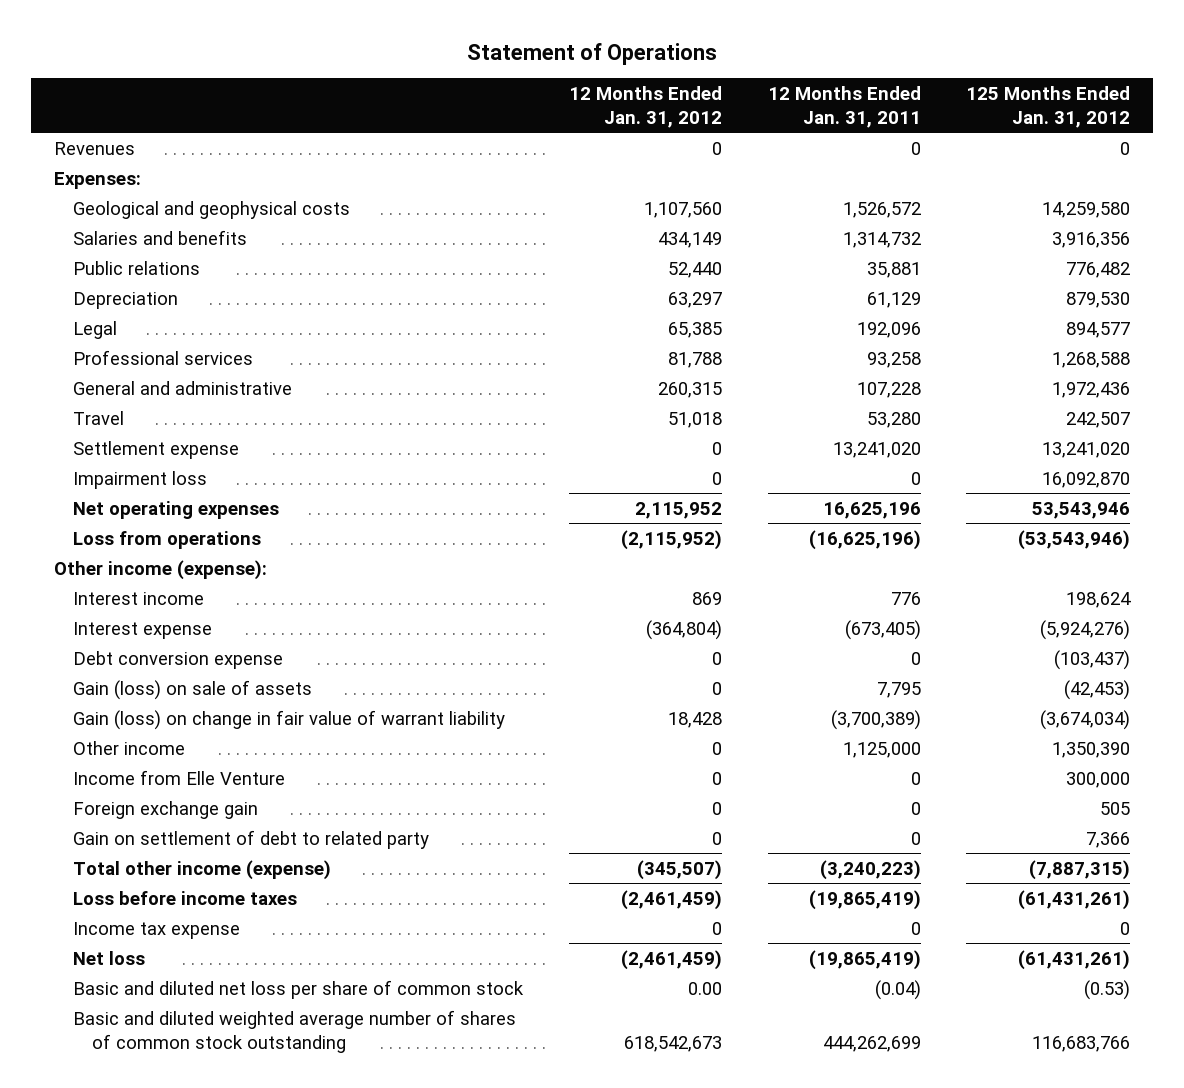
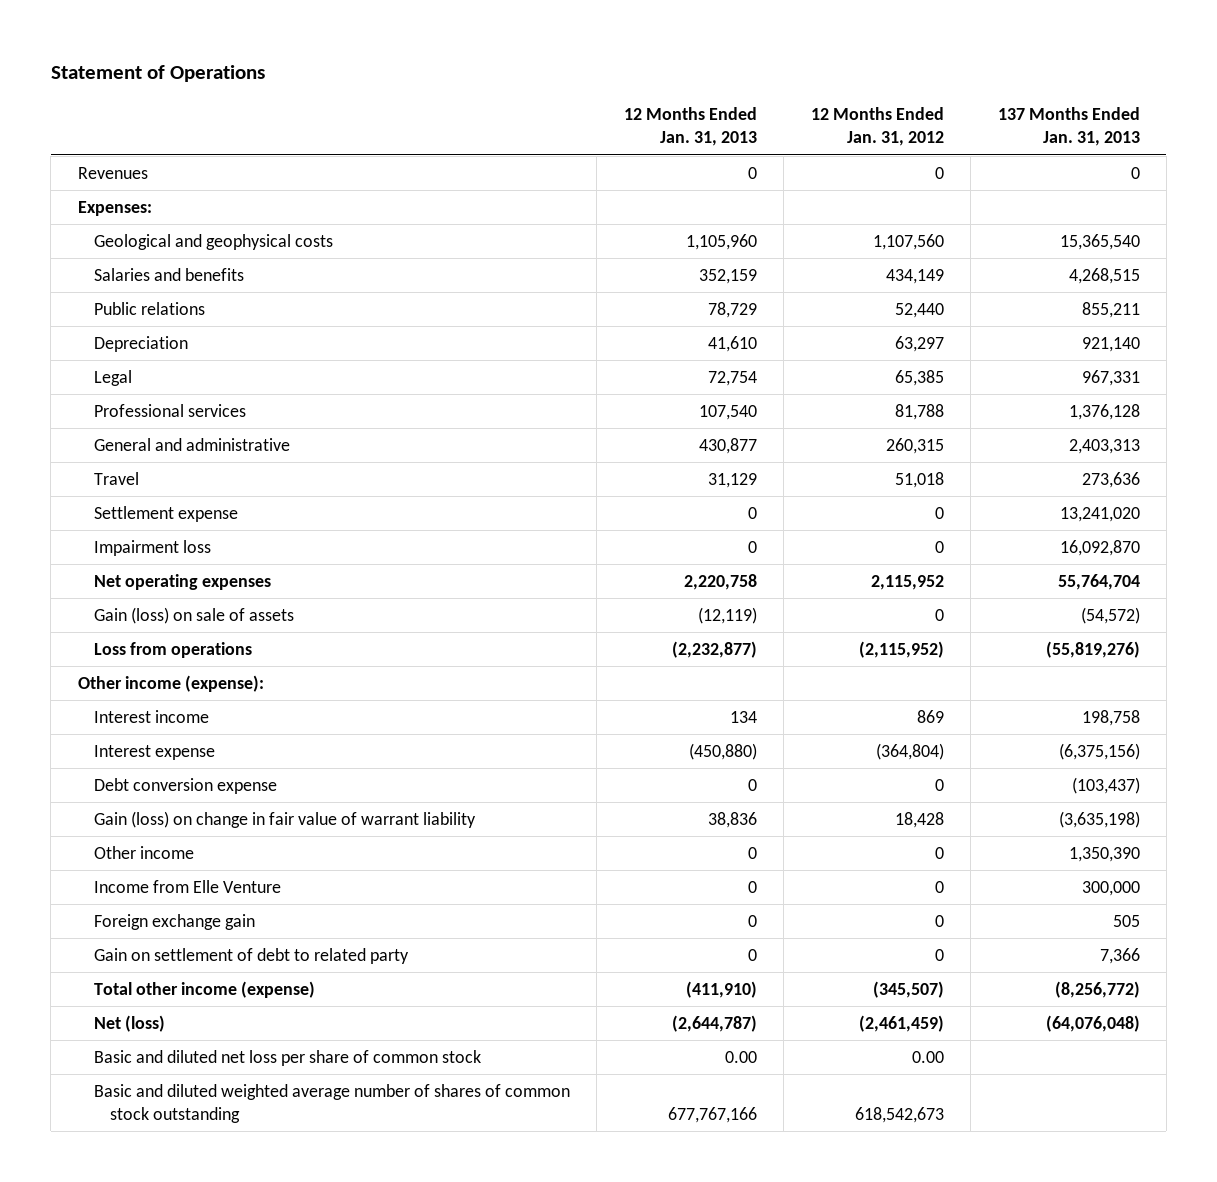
- | 12 Months Ended Jan. 31, 2012 | 12 Months Ended Jan. 31, 2011 | 125 Months Ended Jan. 31, 2012
+ | 12 Months Ended Jan. 31, 2013 | 12 Months Ended Jan. 31, 2012 | 137 Months Ended Jan. 31, 2013
moved up: Gain (loss) on sale of assets | (12,119) | 0 | (54,572)
- Loss before income taxes | (2,461,459) | (19,865,419) | (61,431,261)
- Income tax expense | 0 | 0 | 0
- Net loss | (2,461,459) | (19,865,419) | (61,431,261)
+ Net (loss) | (2,644,787) | (2,461,459) | (64,076,048)

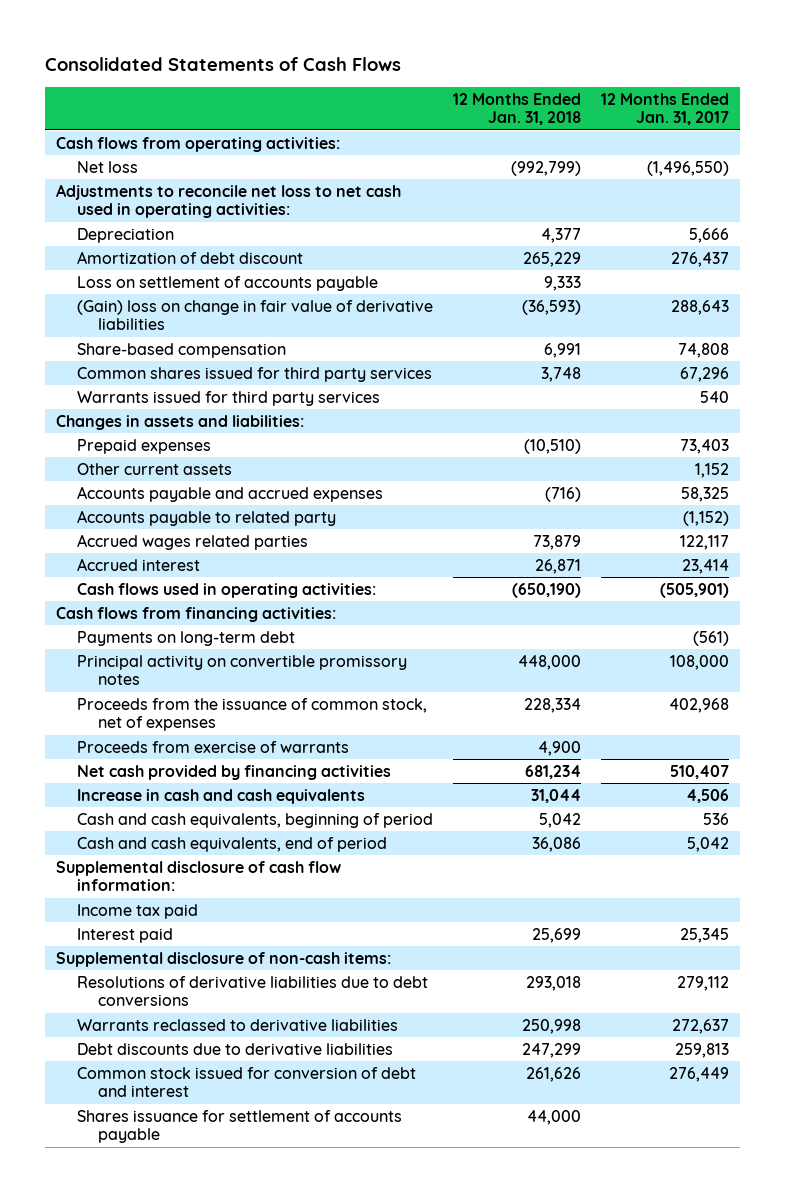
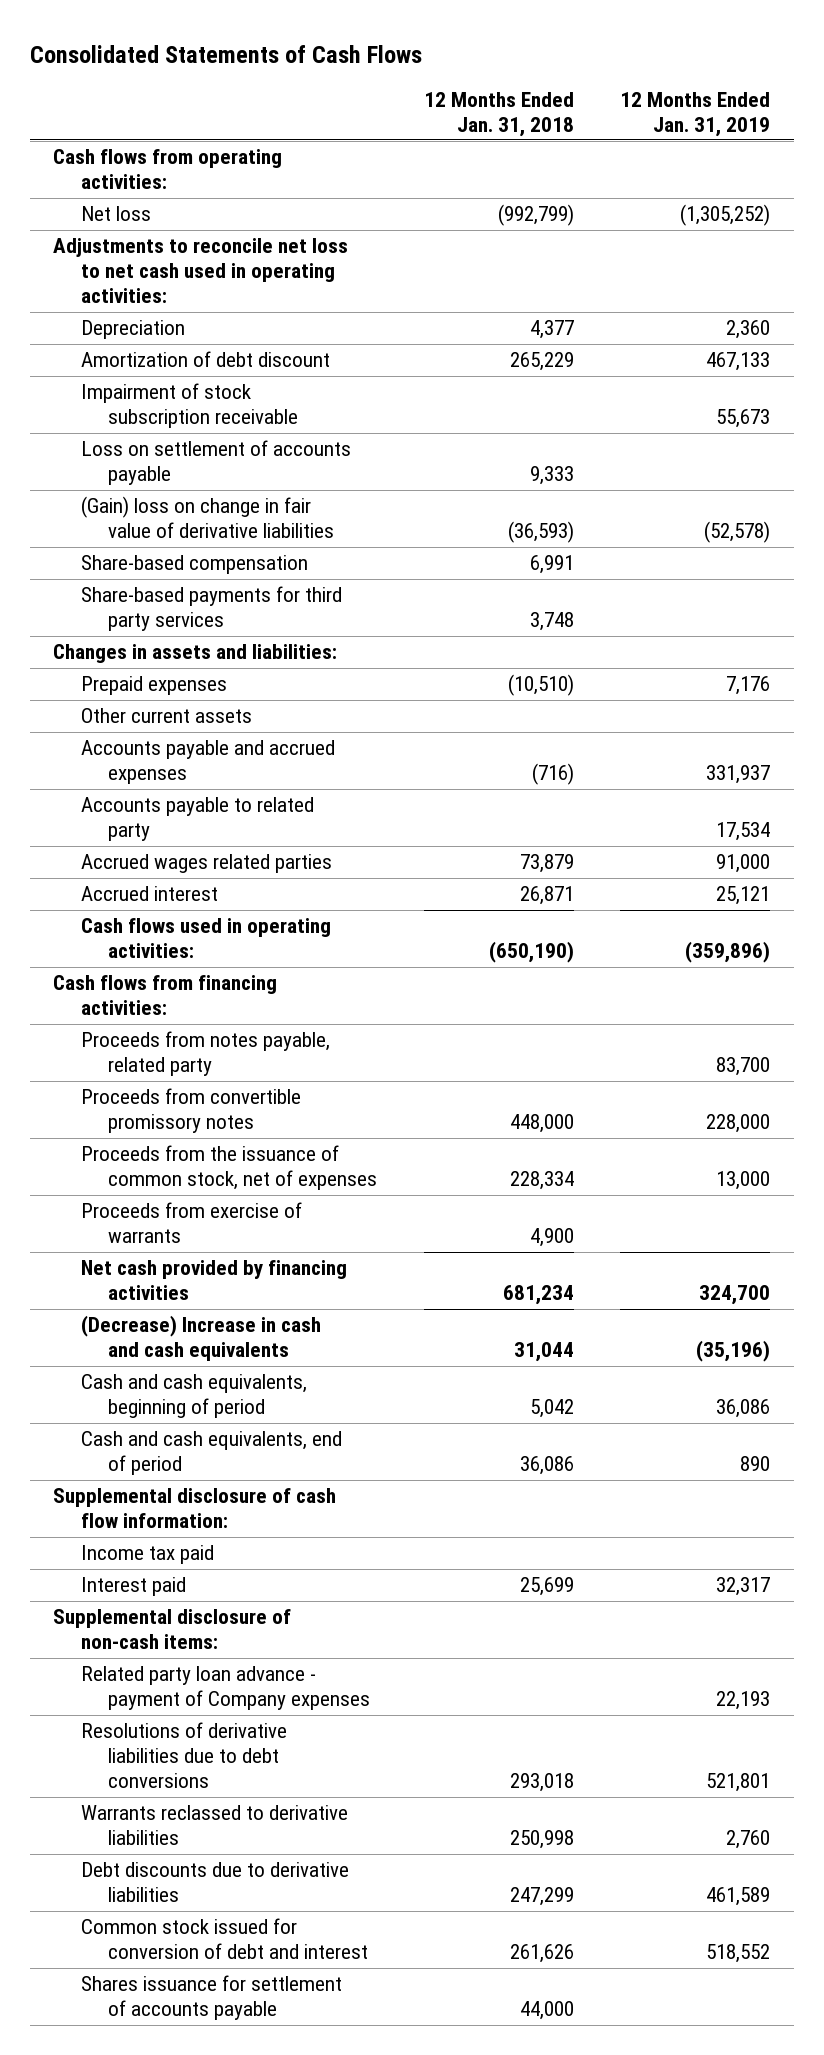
- | 12 Months Ended Jan. 31, 2018 | 12 Months Ended Jan. 31, 2017
+ | 12 Months Ended Jan. 31, 2018 | 12 Months Ended Jan. 31, 2019
+ Impairment of stock subscription receivable | | 55,673
- Common shares issued for third party services | 3,748 | 67,296
- Warrants issued for third party services | | 540
+ Share-based payments for third party services | 3,748 |
- Payments on long-term debt | | (561)
- Principal activity on convertible promissory notes | 448,000 | 108,000
+ Proceeds from notes payable, related party | | 83,700
+ Proceeds from convertible promissory notes | 448,000 | 228,000
- Increase in cash and cash equivalents | 31,044 | 4,506
+ (Decrease) Increase in cash and cash equivalents | 31,044 | (35,196)
+ Related party loan advance - payment of Company expenses | | 22,193

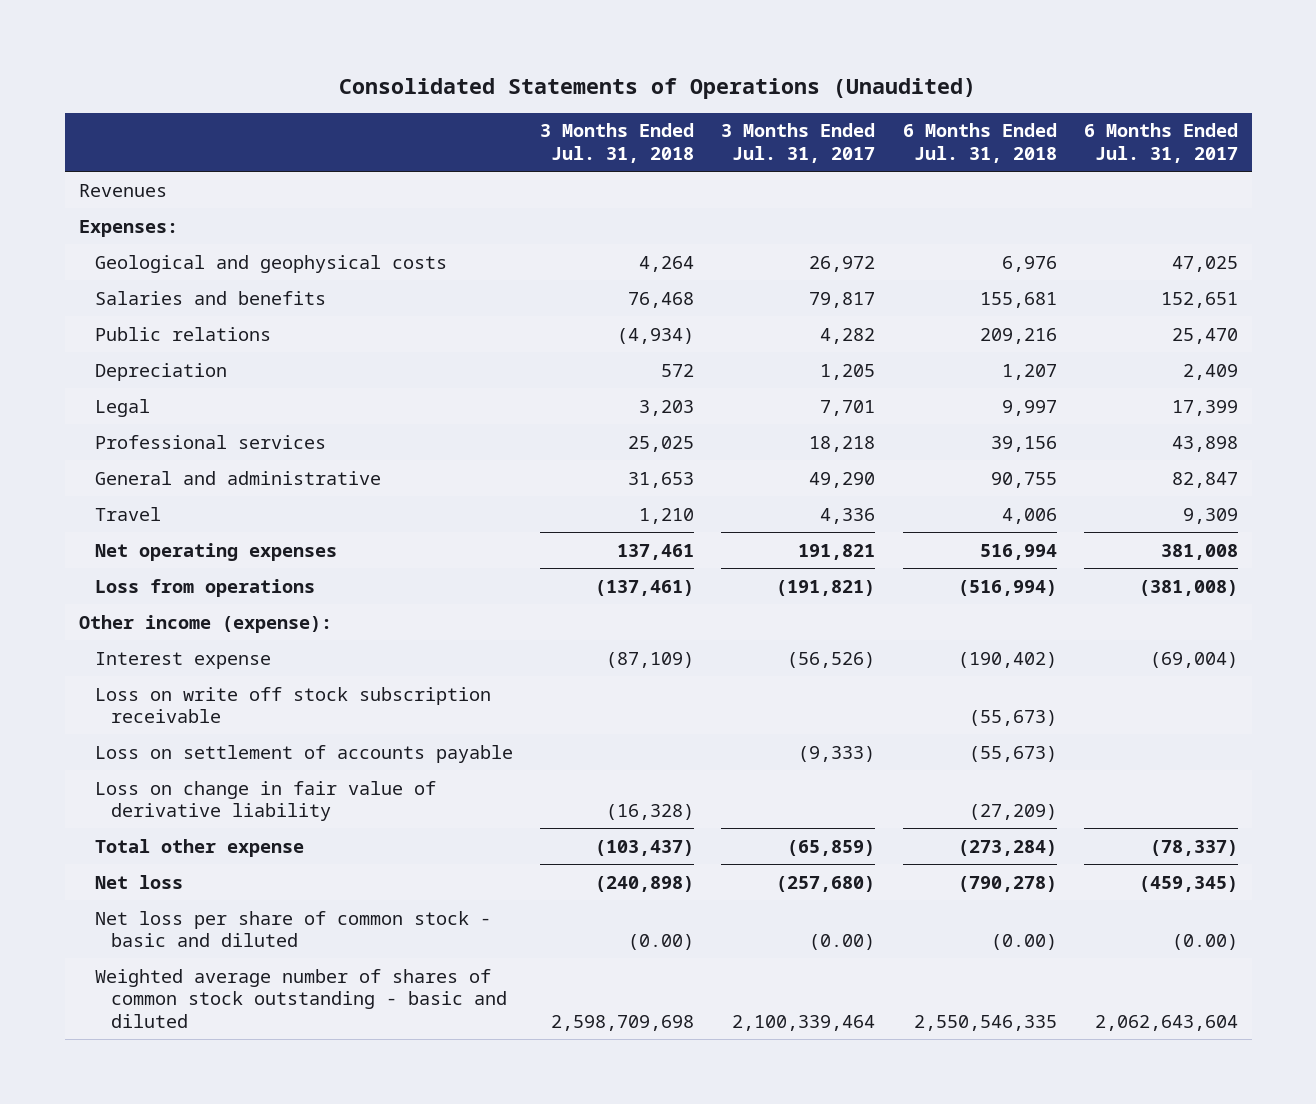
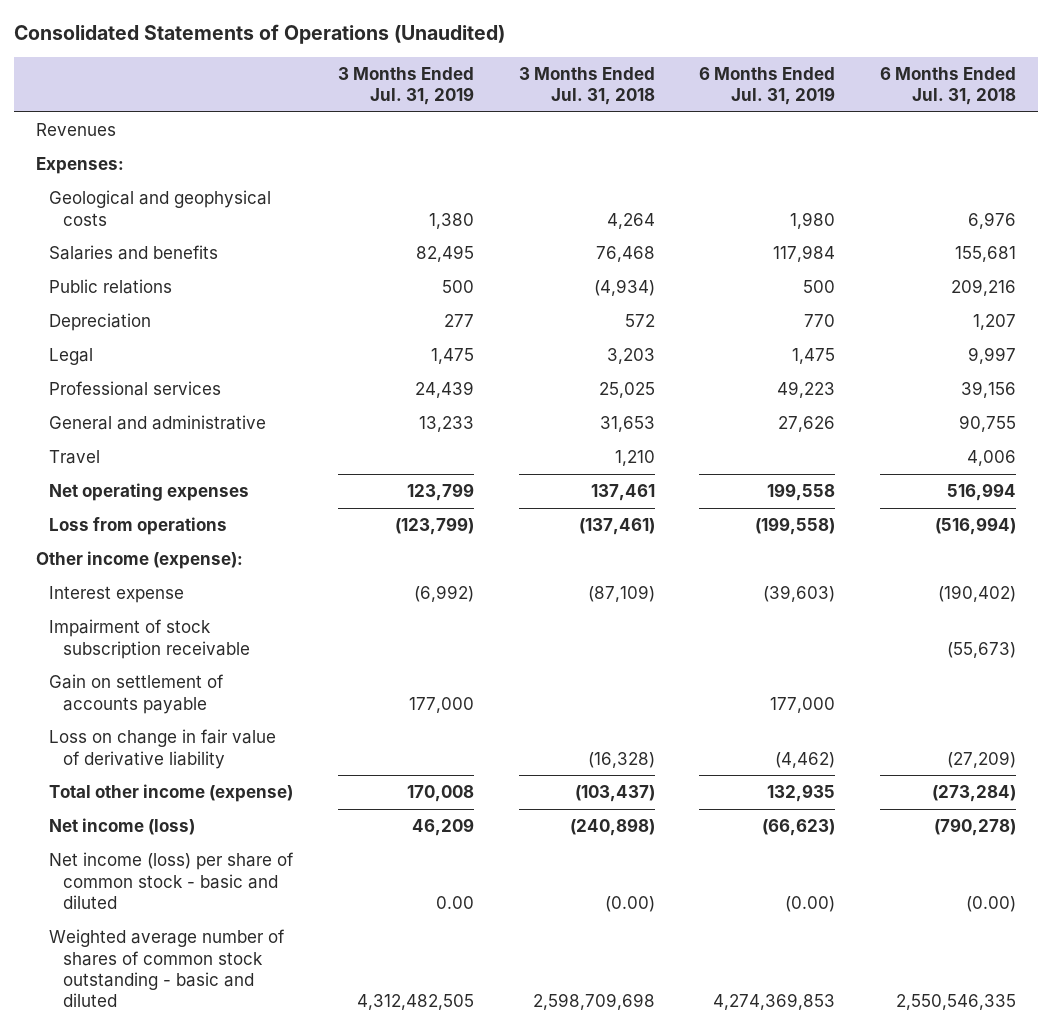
- | 3 Months Ended Jul. 31, 2018 | 3 Months Ended Jul. 31, 2017 | 6 Months Ended Jul. 31, 2018 | 6 Months Ended Jul. 31, 2017
+ | 3 Months Ended Jul. 31, 2019 | 3 Months Ended Jul. 31, 2018 | 6 Months Ended Jul. 31, 2019 | 6 Months Ended Jul. 31, 2018
- Loss on write off stock subscription receivable | | | (55,673) |
- Loss on settlement of accounts payable | | (9,333) | (55,673) |
+ Impairment of stock subscription receivable | | | | (55,673)
+ Gain on settlement of accounts payable | 177,000 | | 177,000 |
- Total other expense | (103,437) | (65,859) | (273,284) | (78,337)
- Net loss | (240,898) | (257,680) | (790,278) | (459,345)
- Net loss per share of common stock - basic and diluted | (0.00) | (0.00) | (0.00) | (0.00)
+ Total other income (expense) | 170,008 | (103,437) | 132,935 | (273,284)
+ Net income (loss) | 46,209 | (240,898) | (66,623) | (790,278)
+ Net income (loss) per share of common stock - basic and diluted | 0.00 | (0.00) | (0.00) | (0.00)

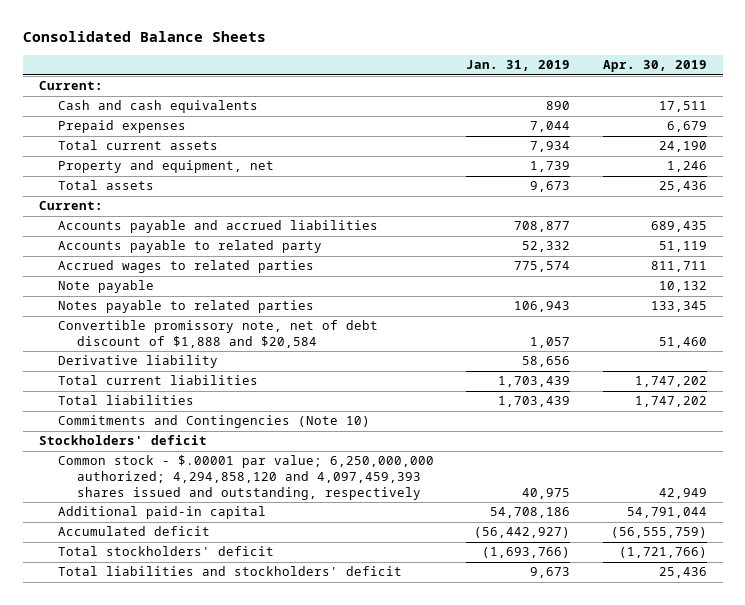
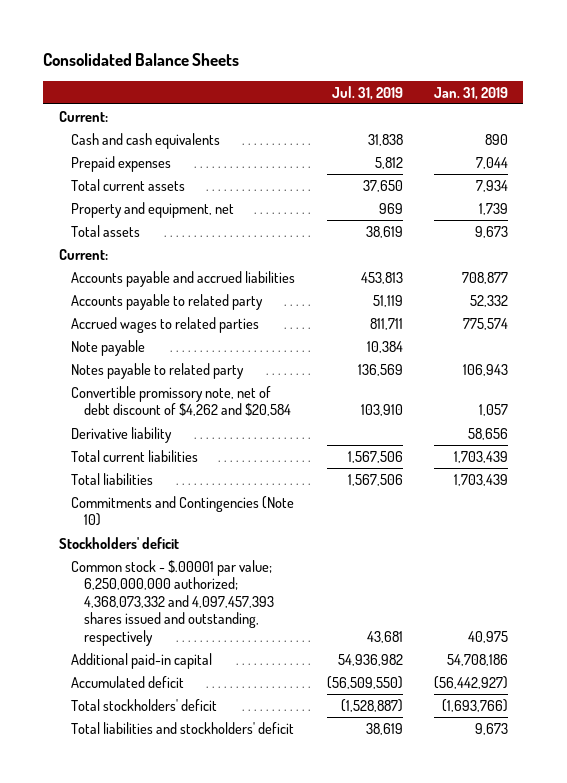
- | Jan. 31, 2019 | Apr. 30, 2019
+ | Jul. 31, 2019 | Jan. 31, 2019
- Notes payable to related parties | 106,943 | 133,345
- Convertible promissory note, net of debt discount of $1,888 and $20,584 | 1,057 | 51,460
+ Notes payable to related party | 136,569 | 106,943
+ Convertible promissory note, net of debt discount of $4,262 and $20,584 | 103,910 | 1,057
- Common stock - $.00001 par value; 6,250,000,000 authorized; 4,294,858,120 and 4,097,459,393 shares issued and outstanding, respectively | 40,975 | 42,949
+ Common stock - $.00001 par value; 6,250,000,000 authorized; 4,368,073,332 and 4,097,457,393 shares issued and outstanding, respectively | 43,681 | 40,975

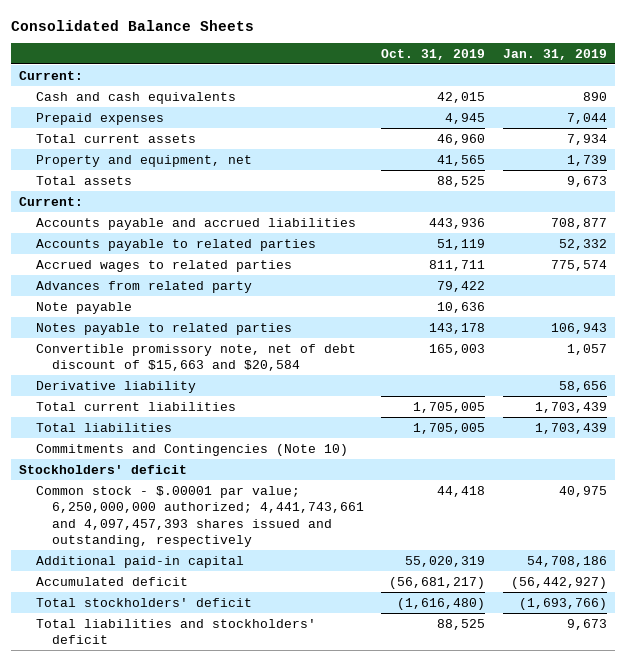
- | Jul. 31, 2019 | Jan. 31, 2019
+ | Oct. 31, 2019 | Jan. 31, 2019
- Accounts payable to related party | 51,119 | 52,332
+ Accounts payable to related parties | 51,119 | 52,332
+ Advances from related party | 79,422 |
- Notes payable to related party | 136,569 | 106,943
- Convertible promissory note, net of debt discount of $4,262 and $20,584 | 103,910 | 1,057
+ Notes payable to related parties | 143,178 | 106,943
+ Convertible promissory note, net of debt discount of $15,663 and $20,584 | 165,003 | 1,057
- Common stock - $.00001 par value; 6,250,000,000 authorized; 4,368,073,332 and 4,097,457,393 shares issued and outstanding, respectively | 43,681 | 40,975
+ Common stock - $.00001 par value; 6,250,000,000 authorized; 4,441,743,661 and 4,097,457,393 shares issued and outstanding, respectively | 44,418 | 40,975

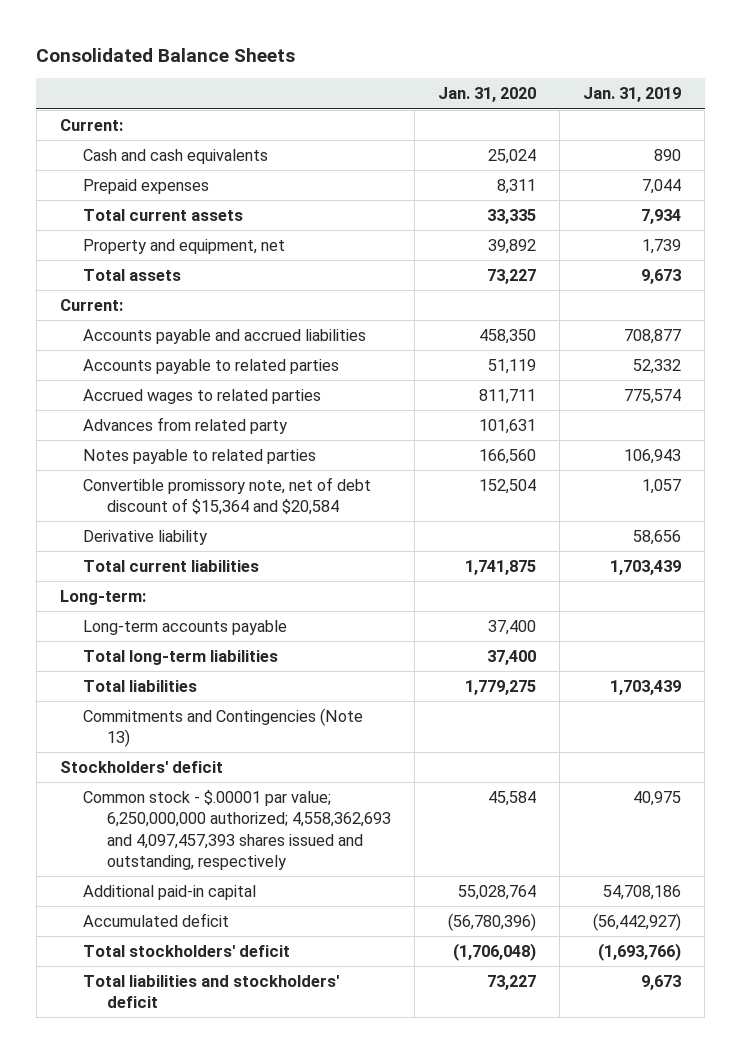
- | Oct. 31, 2019 | Jan. 31, 2019
+ | Jan. 31, 2020 | Jan. 31, 2019
- Note payable | 10,636 |
- Convertible promissory note, net of debt discount of $15,663 and $20,584 | 165,003 | 1,057
+ Convertible promissory note, net of debt discount of $15,364 and $20,584 | 152,504 | 1,057
+ Long-term:
+ Long-term accounts payable | 37,400 |
+ Total long-term liabilities | 37,400 |
- Commitments and Contingencies (Note 10)
+ Commitments and Contingencies (Note 13)
- Common stock - $.00001 par value; 6,250,000,000 authorized; 4,441,743,661 and 4,097,457,393 shares issued and outstanding, respectively | 44,418 | 40,975
+ Common stock - $.00001 par value; 6,250,000,000 authorized; 4,558,362,693 and 4,097,457,393 shares issued and outstanding, respectively | 45,584 | 40,975

